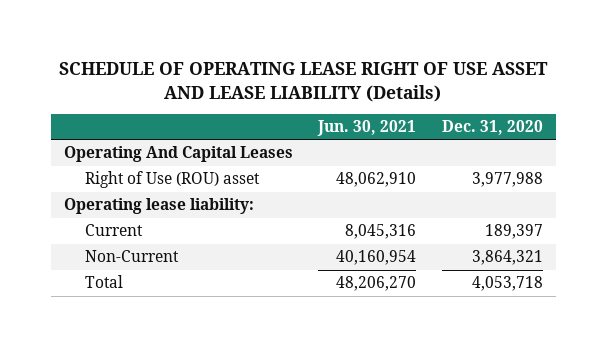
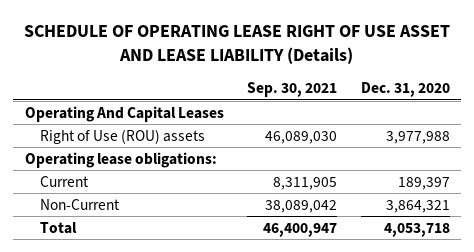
- | Jun. 30, 2021 | Dec. 31, 2020
+ | Sep. 30, 2021 | Dec. 31, 2020
- Right of Use (ROU) asset | 48,062,910 | 3,977,988
- Operating lease liability:
+ Right of Use (ROU) assets | 46,089,030 | 3,977,988
+ Operating lease obligations:

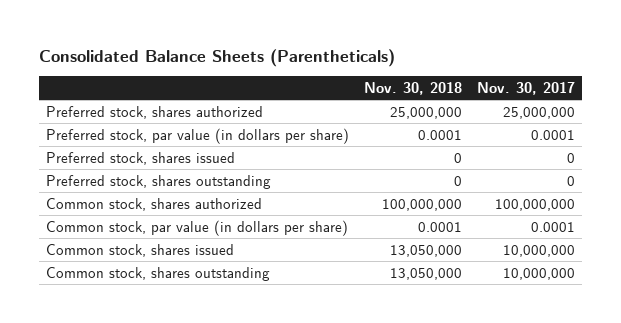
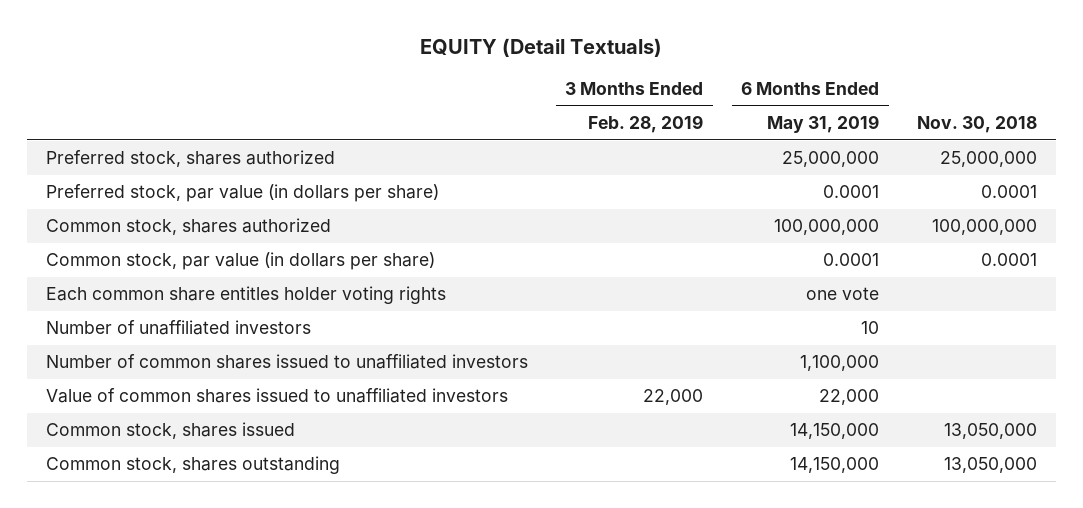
- Consolidated Balance Sheets (Parentheticals)
+ EQUITY (Detail Textuals)
- | Nov. 30, 2018 | Nov. 30, 2017
+ | 3 Months Ended Feb. 28, 2019 | 6 Months Ended May 31, 2019 | Nov. 30, 2018
- Preferred stock, shares issued | 0 | 0
- Preferred stock, shares outstanding | 0 | 0
+ Each common share entitles holder voting rights | | one vote |
+ Number of unaffiliated investors | | 10 |
+ Number of common shares issued to unaffiliated investors | | 1,100,000 |
+ Value of common shares issued to unaffiliated investors | 22,000 | 22,000 |

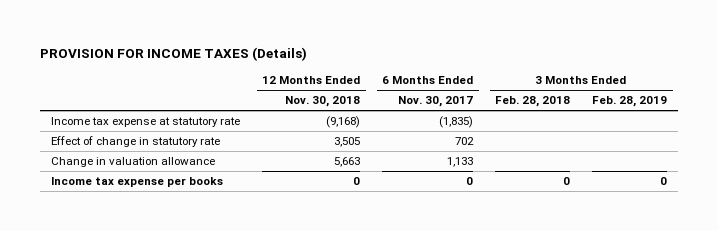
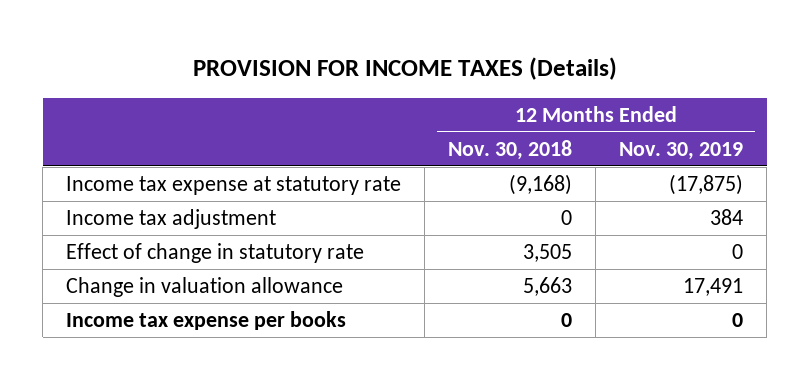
- | 12 Months Ended Nov. 30, 2018 | 6 Months Ended Nov. 30, 2017 | 3 Months Ended Feb. 28, 2018 | 3 Months Ended Feb. 28, 2019
+ | 12 Months Ended Nov. 30, 2018 | 12 Months Ended Nov. 30, 2019
+ Income tax adjustment | 0 | 384

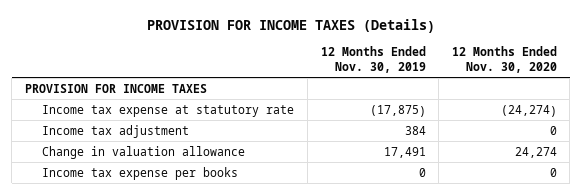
- | 12 Months Ended Nov. 30, 2018 | 12 Months Ended Nov. 30, 2019
+ | 12 Months Ended Nov. 30, 2019 | 12 Months Ended Nov. 30, 2020
+ PROVISION FOR INCOME TAXES
- Effect of change in statutory rate | 3,505 | 0

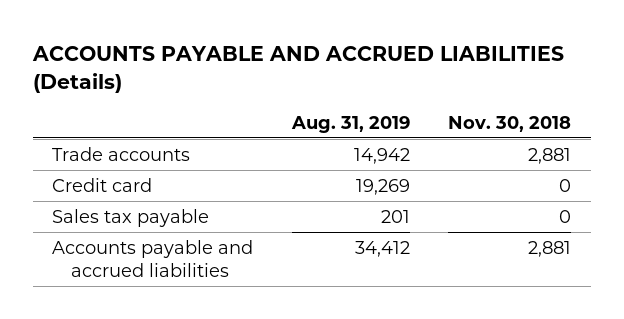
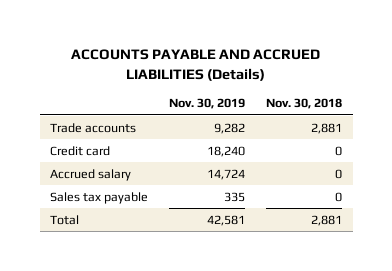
- | Aug. 31, 2019 | Nov. 30, 2018
+ | Nov. 30, 2019 | Nov. 30, 2018
+ Accrued salary | 14,724 | 0
- Accounts payable and accrued liabilities | 34,412 | 2,881
+ Total | 42,581 | 2,881

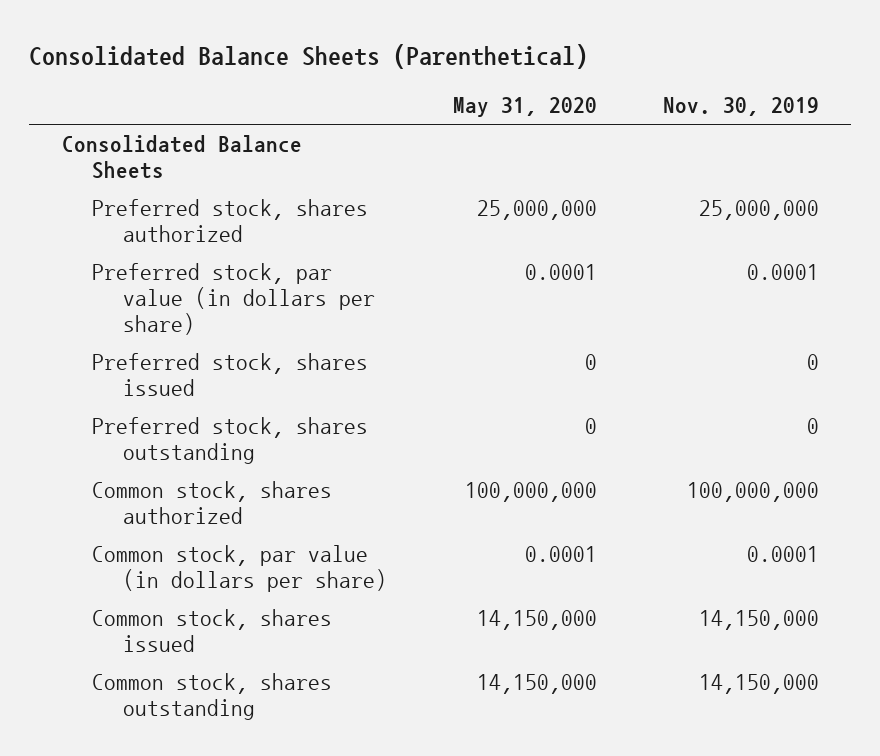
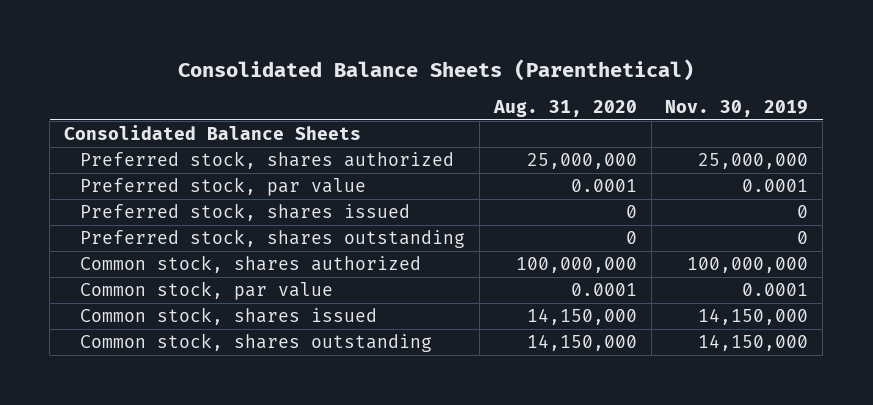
- | May 31, 2020 | Nov. 30, 2019
+ | Aug. 31, 2020 | Nov. 30, 2019
- Preferred stock, par value (in dollars per share) | 0.0001 | 0.0001
+ Preferred stock, par value | 0.0001 | 0.0001
- Common stock, par value (in dollars per share) | 0.0001 | 0.0001
+ Common stock, par value | 0.0001 | 0.0001

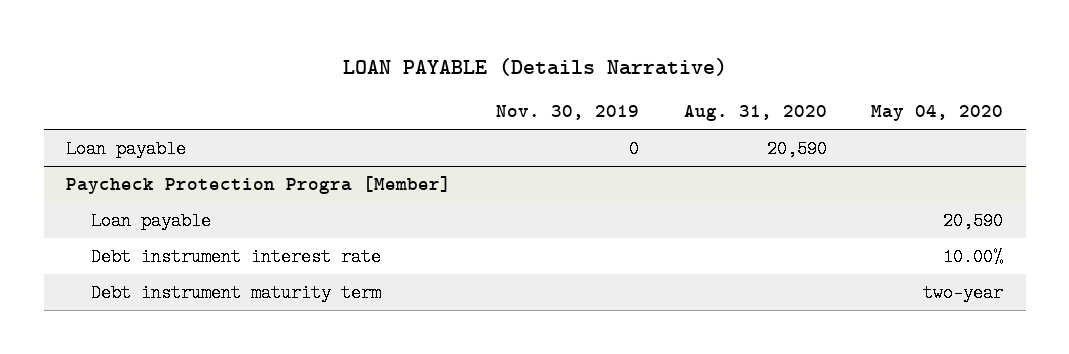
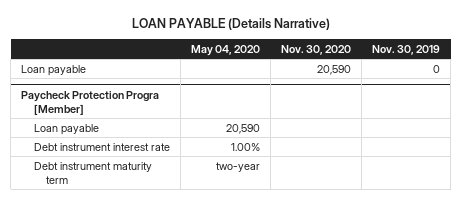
- | Nov. 30, 2019 | Aug. 31, 2020 | May 04, 2020
+ | May 04, 2020 | Nov. 30, 2020 | Nov. 30, 2019
@ Paycheck Protection Progra [Member]
- Debt instrument interest rate | | | 10.00%
+ Debt instrument interest rate | 1.00% | |

